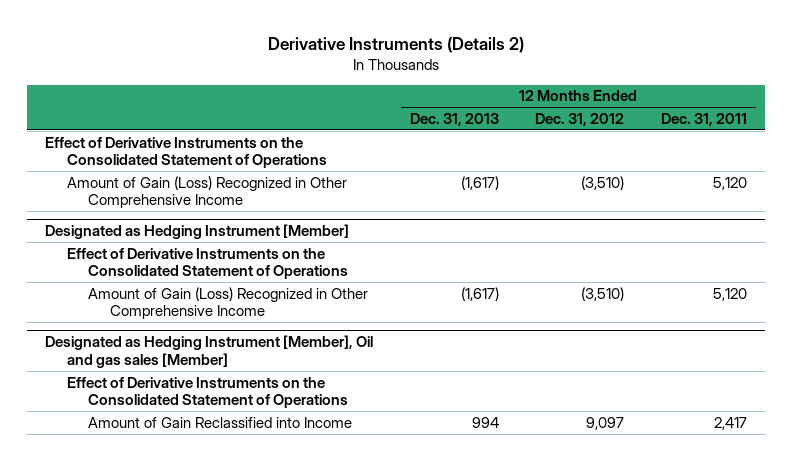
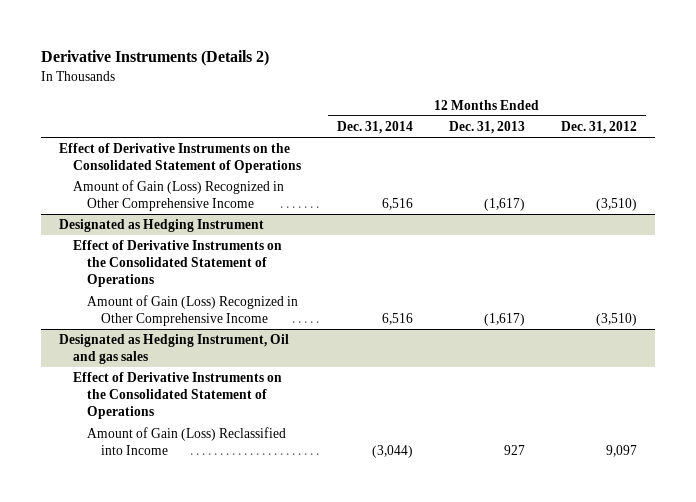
- | 12 Months Ended Dec. 31, 2013 | 12 Months Ended Dec. 31, 2012 | 12 Months Ended Dec. 31, 2011
+ | 12 Months Ended Dec. 31, 2014 | 12 Months Ended Dec. 31, 2013 | 12 Months Ended Dec. 31, 2012
- Designated as Hedging Instrument [Member]
+ Designated as Hedging Instrument
- Designated as Hedging Instrument [Member], Oil and gas sales [Member]
+ Designated as Hedging Instrument, Oil and gas sales
- Amount of Gain Reclassified into Income | 994 | 9,097 | 2,417
+ Amount of Gain (Loss) Reclassified into Income | (3,044) | 927 | 9,097

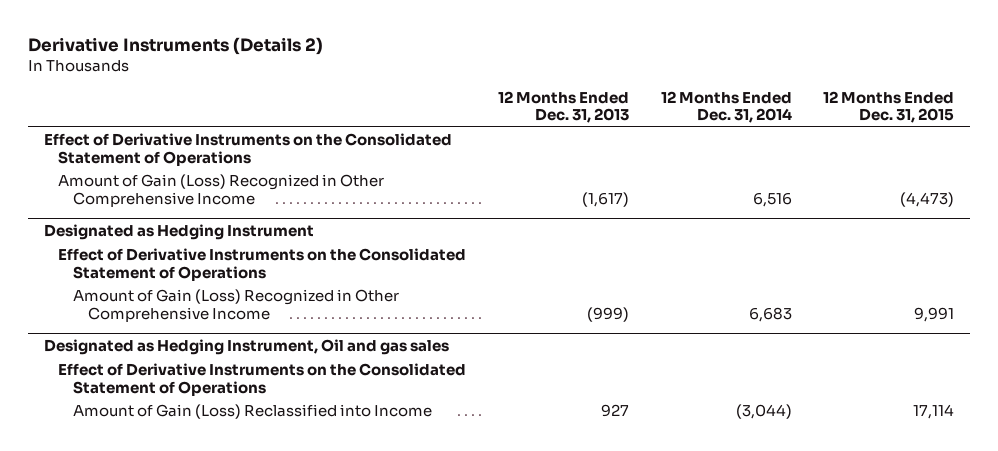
- | 12 Months Ended Dec. 31, 2014 | 12 Months Ended Dec. 31, 2013 | 12 Months Ended Dec. 31, 2012
+ | 12 Months Ended Dec. 31, 2013 | 12 Months Ended Dec. 31, 2014 | 12 Months Ended Dec. 31, 2015
@ Designated as Hedging Instrument
- Amount of Gain (Loss) Recognized in Other Comprehensive Income | 6,516 | (1,617) | (3,510)
+ Amount of Gain (Loss) Recognized in Other Comprehensive Income | (999) | 6,683 | 9,991

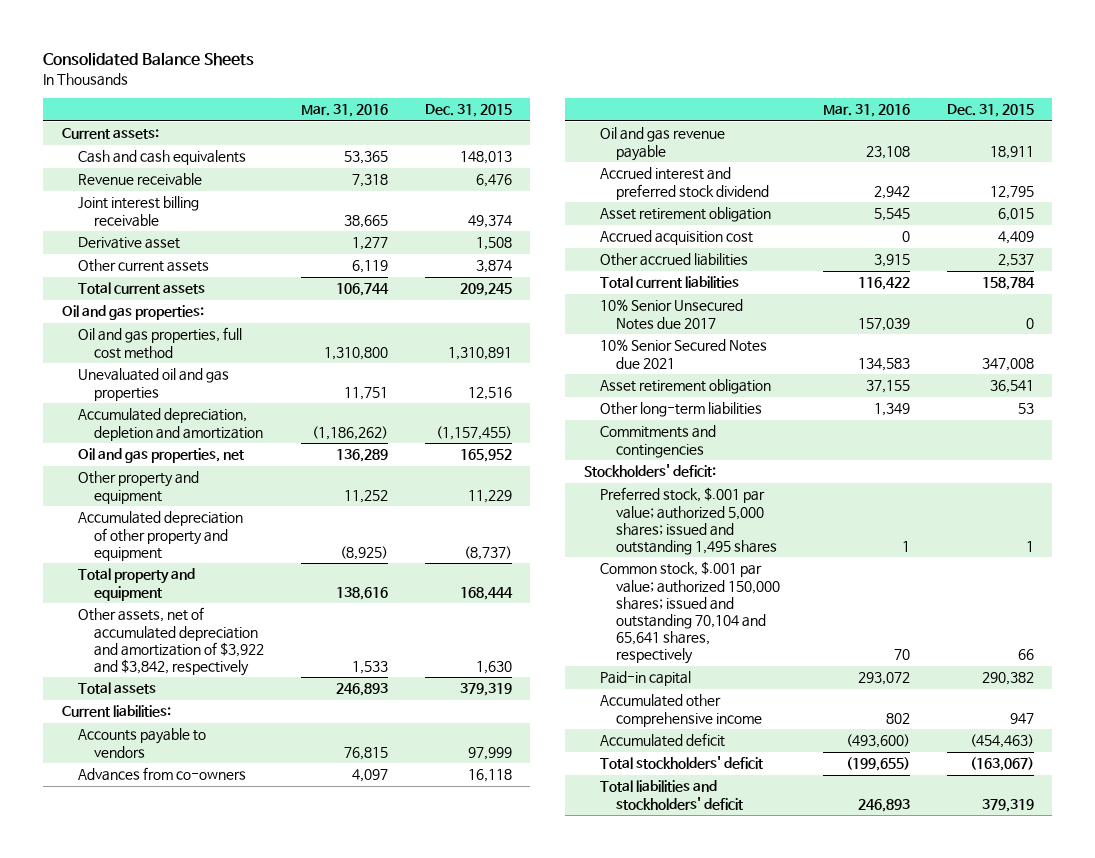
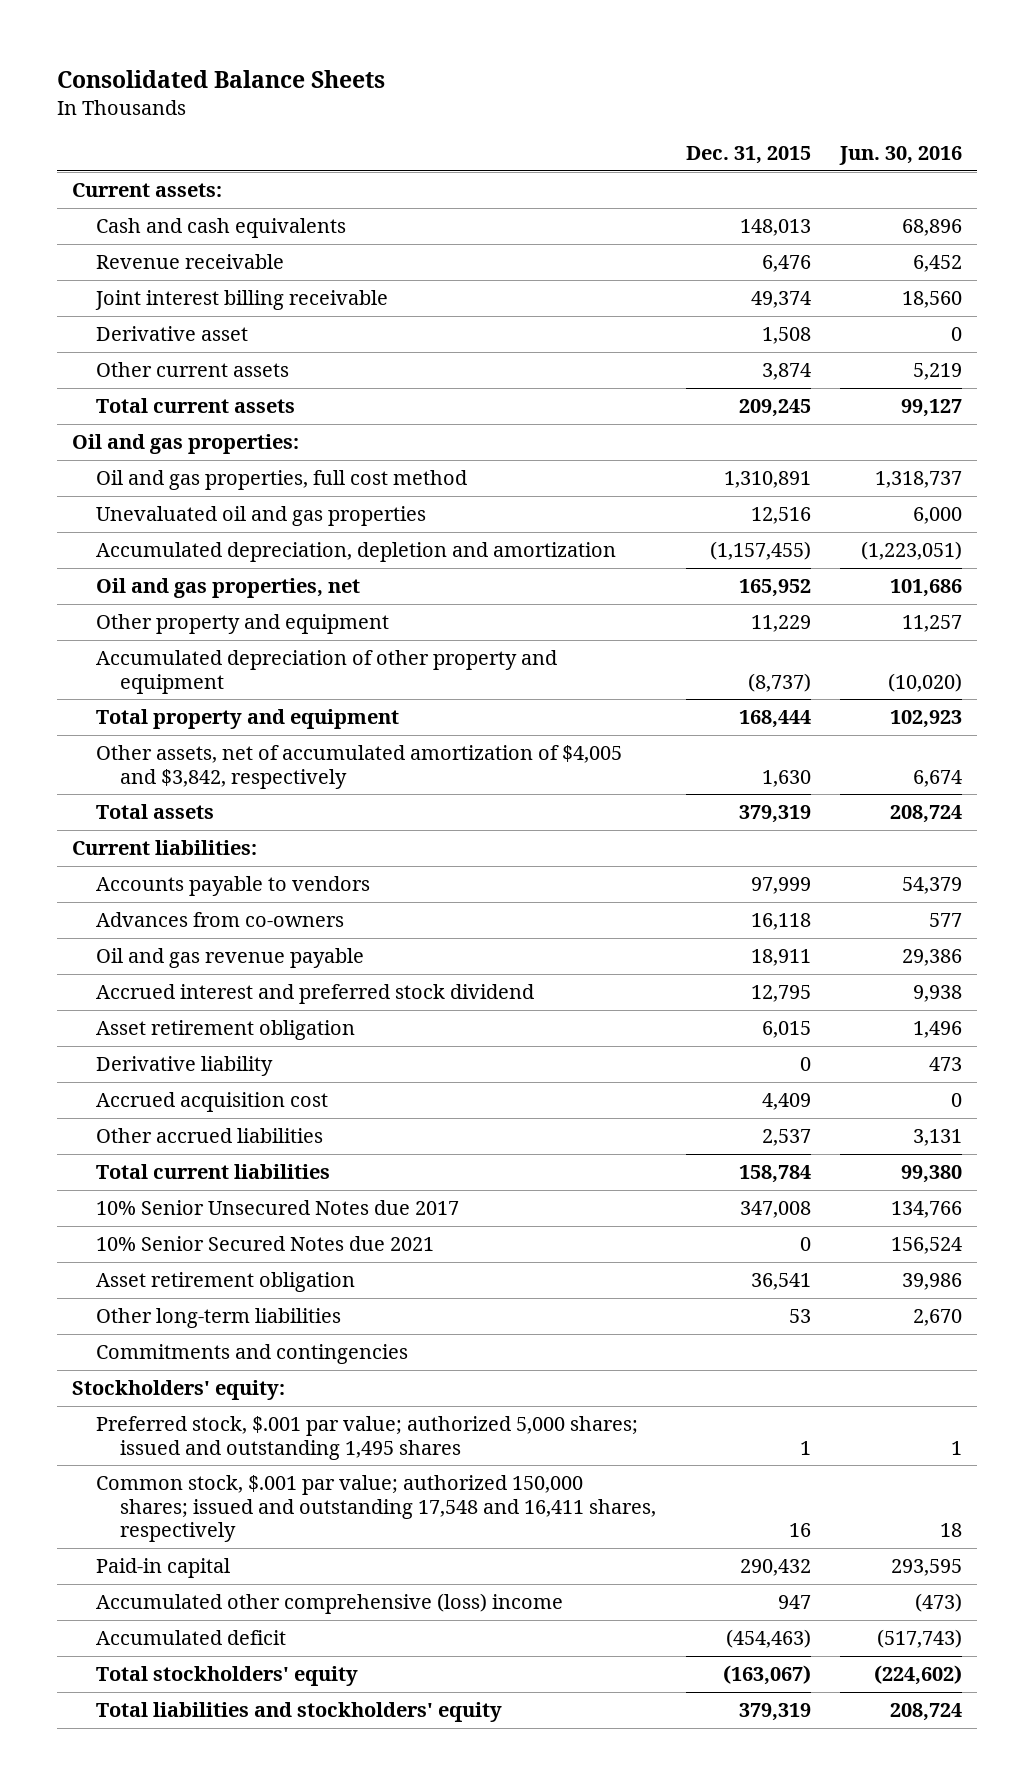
- | Mar. 31, 2016 | Dec. 31, 2015
+ | Dec. 31, 2015 | Jun. 30, 2016
- Other assets, net of accumulated depreciation and amortization of $3,922 and $3,842, respectively | 1,533 | 1,630
+ Other assets, net of accumulated amortization of $4,005 and $3,842, respectively | 1,630 | 6,674
+ Derivative liability | 0 | 473
- 10% Senior Unsecured Notes due 2017 | 157,039 | 0
- 10% Senior Secured Notes due 2021 | 134,583 | 347,008
+ 10% Senior Unsecured Notes due 2017 | 347,008 | 134,766
+ 10% Senior Secured Notes due 2021 | 0 | 156,524
- Stockholders' deficit:
+ Stockholders' equity:
- Common stock, $.001 par value; authorized 150,000 shares; issued and outstanding 70,104 and 65,641 shares, respectively | 70 | 66
- Paid-in capital | 293,072 | 290,382
- Accumulated other comprehensive income | 802 | 947
+ Common stock, $.001 par value; authorized 150,000 shares; issued and outstanding 17,548 and 16,411 shares, respectively | 16 | 18
+ Paid-in capital | 290,432 | 293,595
+ Accumulated other comprehensive (loss) income | 947 | (473)
- Total stockholders' deficit | (199,655) | (163,067)
- Total liabilities and stockholders' deficit | 246,893 | 379,319
+ Total stockholders' equity | (163,067) | (224,602)
+ Total liabilities and stockholders' equity | 379,319 | 208,724

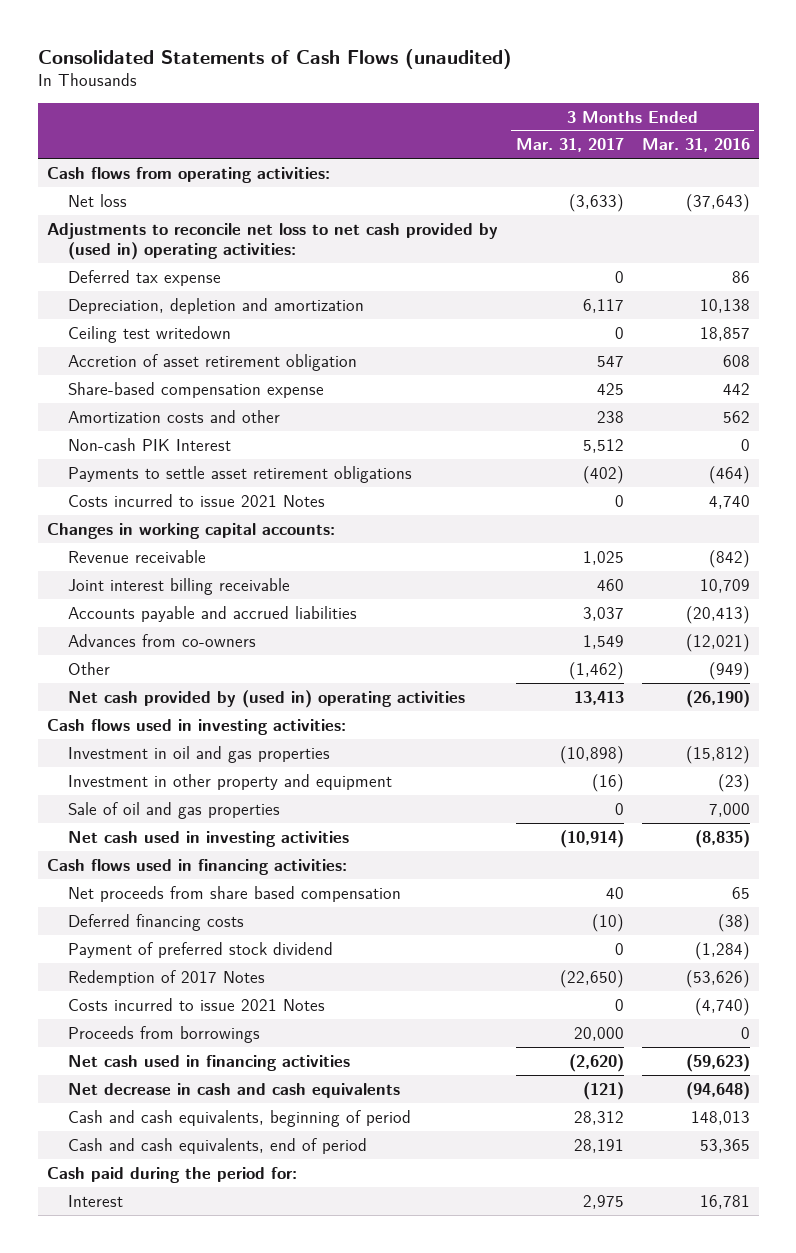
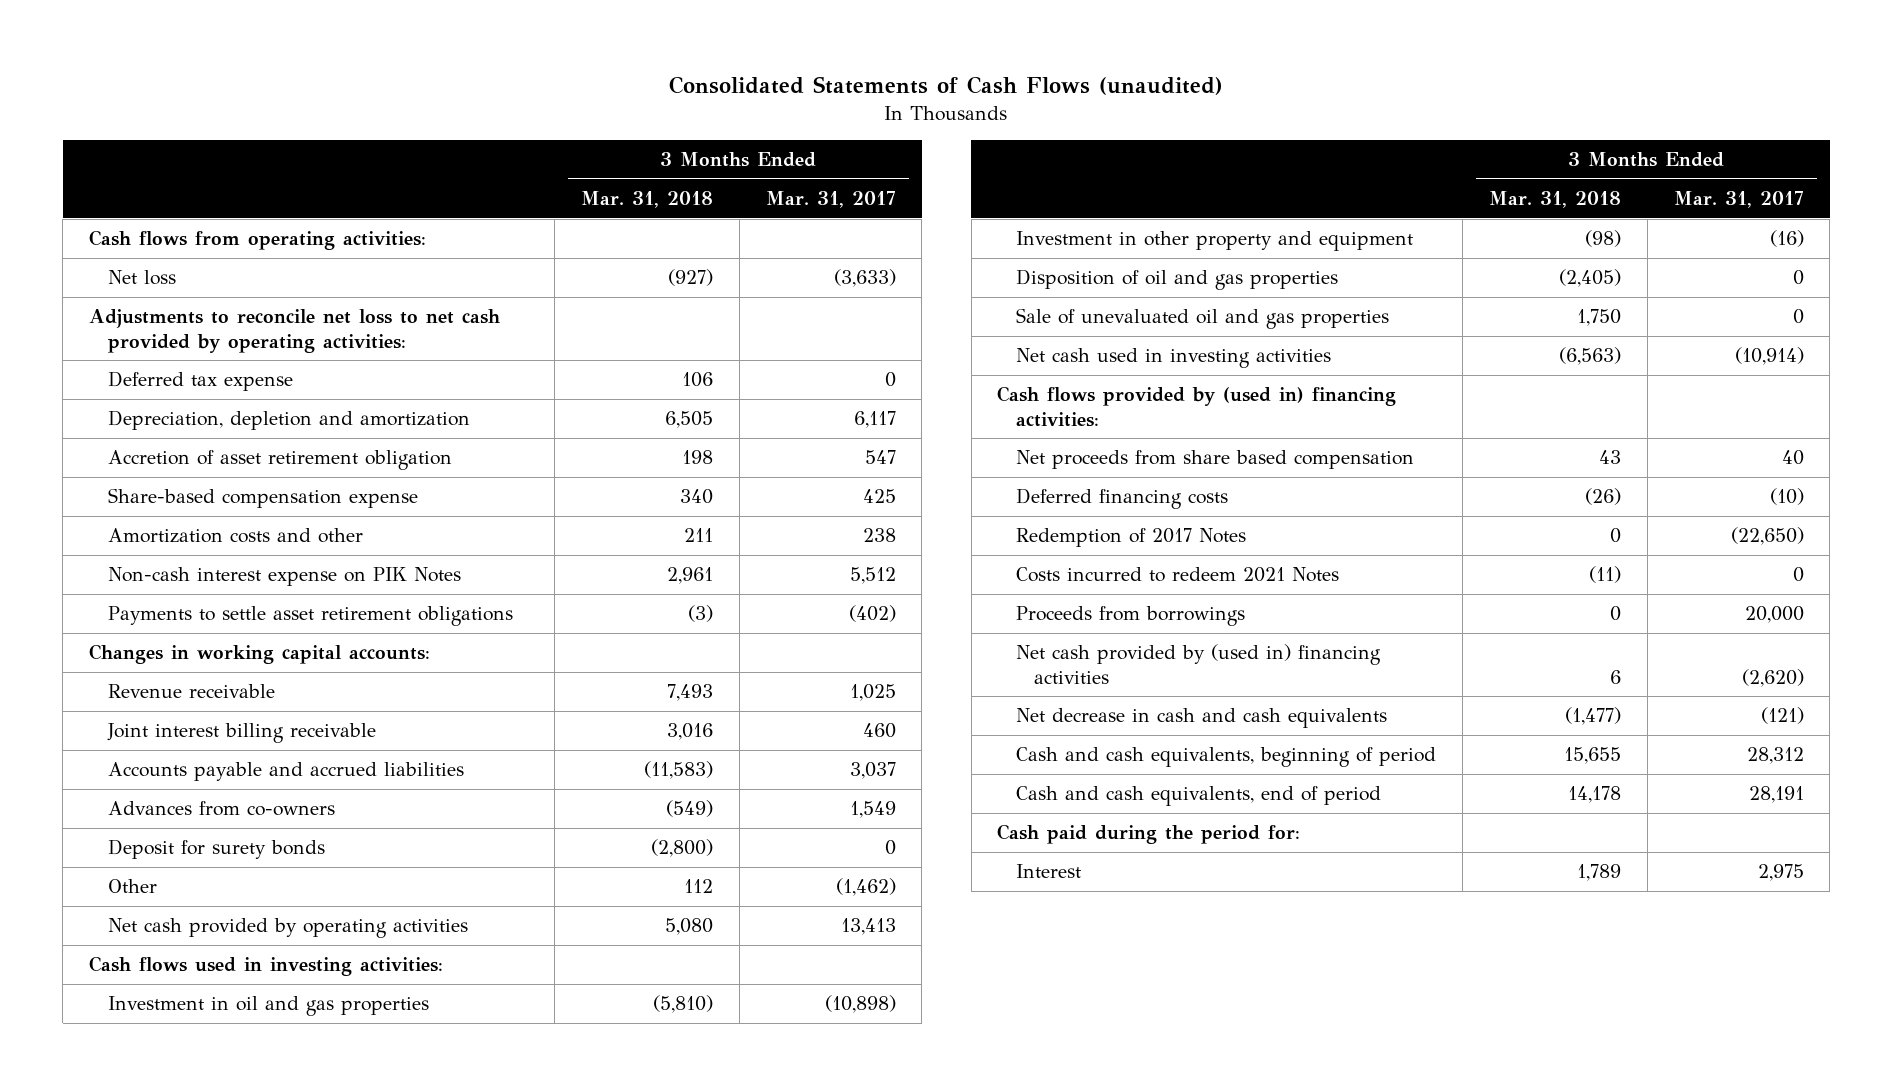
- | 3 Months Ended Mar. 31, 2017 | 3 Months Ended Mar. 31, 2016
+ | 3 Months Ended Mar. 31, 2018 | 3 Months Ended Mar. 31, 2017
- Adjustments to reconcile net loss to net cash provided by (used in) operating activities:
+ Adjustments to reconcile net loss to net cash provided by operating activities:
- Ceiling test writedown | 0 | 18,857
- Non-cash PIK Interest | 5,512 | 0
+ Non-cash interest expense on PIK Notes | 2,961 | 5,512
- Costs incurred to issue 2021 Notes | 0 | 4,740
+ Deposit for surety bonds | (2,800) | 0
- Net cash provided by (used in) operating activities | 13,413 | (26,190)
+ Net cash provided by operating activities | 5,080 | 13,413
- Sale of oil and gas properties | 0 | 7,000
+ Disposition of oil and gas properties | (2,405) | 0
+ Sale of unevaluated oil and gas properties | 1,750 | 0
- Cash flows used in financing activities:
+ Cash flows provided by (used in) financing activities:
- Payment of preferred stock dividend | 0 | (1,284)
- Costs incurred to issue 2021 Notes | 0 | (4,740)
+ Costs incurred to redeem 2021 Notes | (11) | 0
- Net cash used in financing activities | (2,620) | (59,623)
+ Net cash provided by (used in) financing activities | 6 | (2,620)

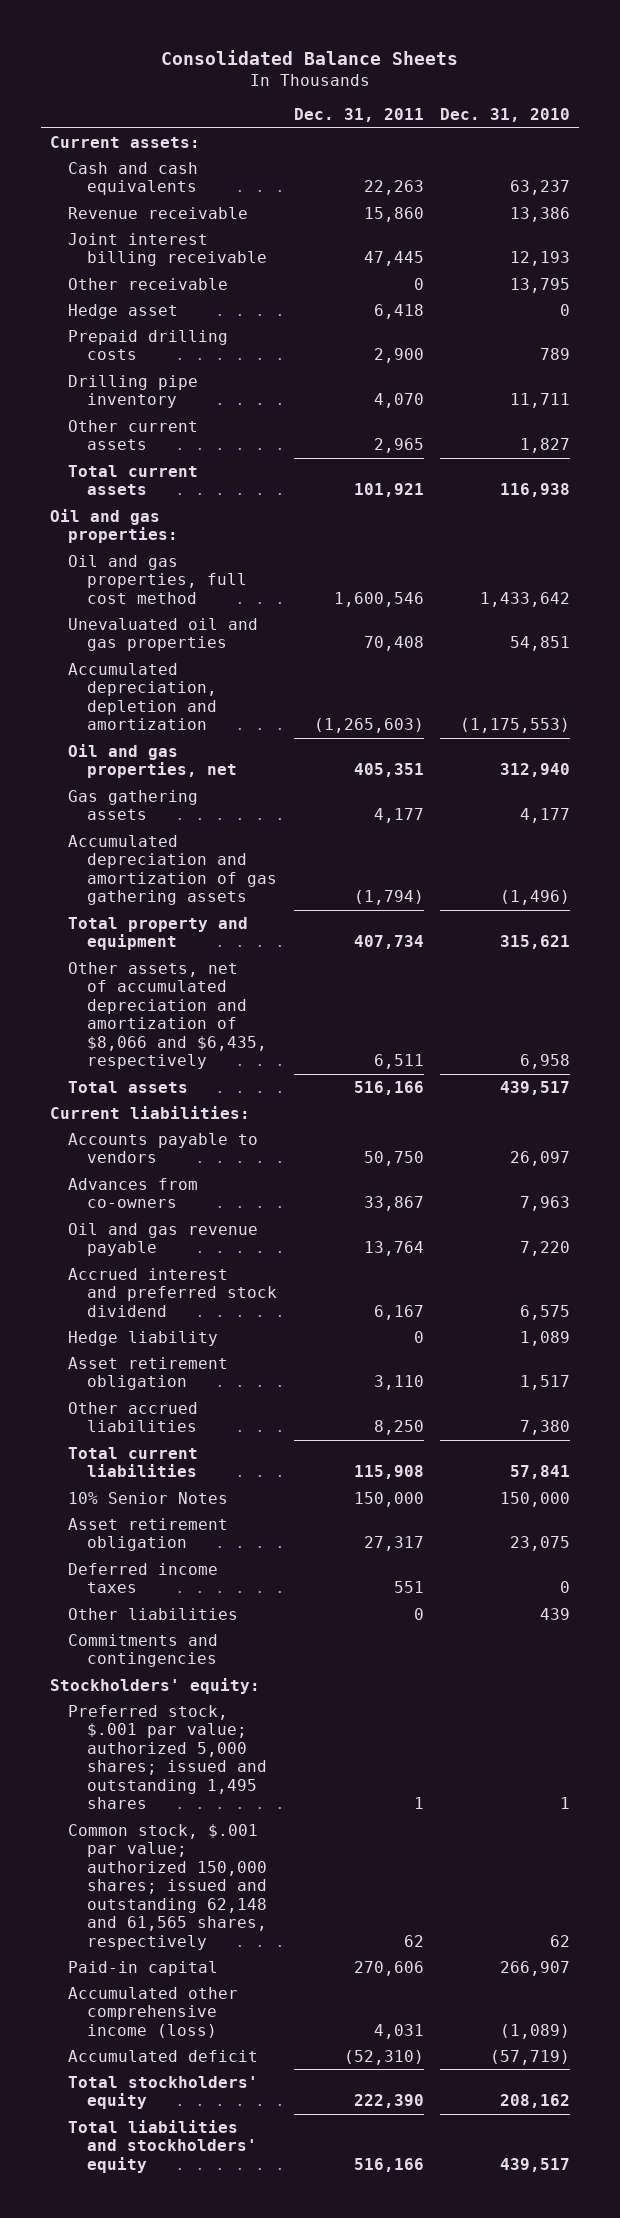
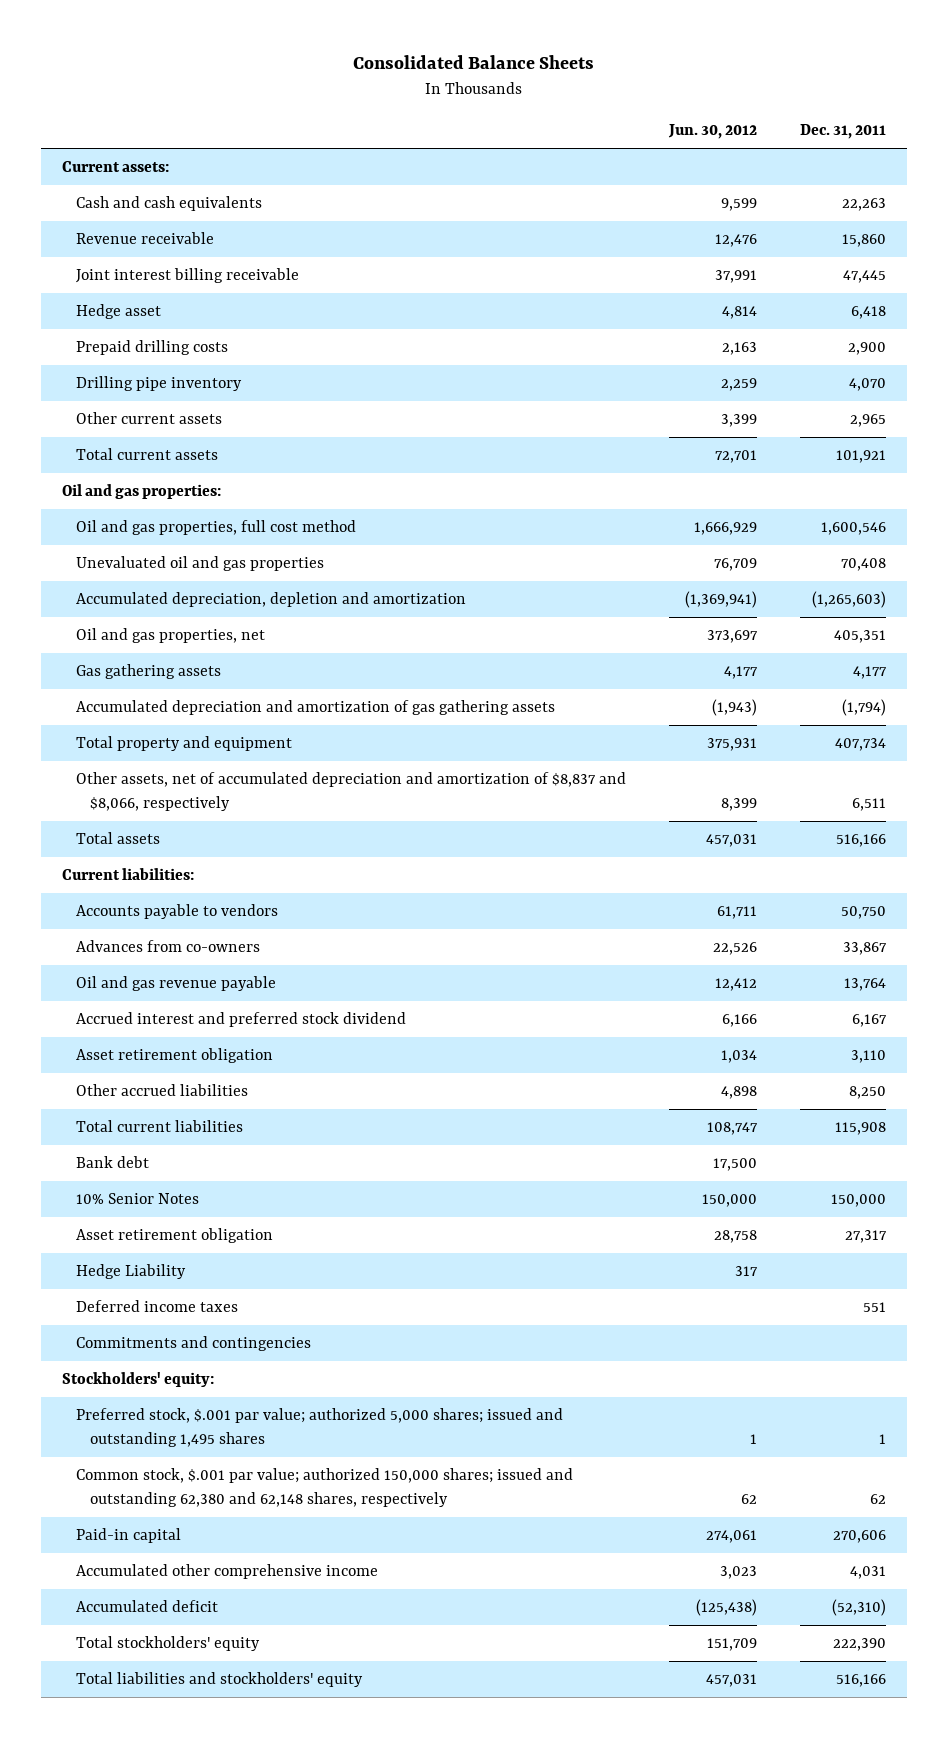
- | Dec. 31, 2011 | Dec. 31, 2010
+ | Jun. 30, 2012 | Dec. 31, 2011
- Other receivable | 0 | 13,795
- Other assets, net of accumulated depreciation and amortization of $8,066 and $6,435, respectively | 6,511 | 6,958
+ Other assets, net of accumulated depreciation and amortization of $8,837 and $8,066, respectively | 8,399 | 6,511
- Hedge liability | 0 | 1,089
+ Bank debt | 17,500 |
+ Hedge Liability | 317 |
- Other liabilities | 0 | 439
- Common stock, $.001 par value; authorized 150,000 shares; issued and outstanding 62,148 and 61,565 shares, respectively | 62 | 62
+ Common stock, $.001 par value; authorized 150,000 shares; issued and outstanding 62,380 and 62,148 shares, respectively | 62 | 62
- Accumulated other comprehensive income (loss) | 4,031 | (1,089)
+ Accumulated other comprehensive income | 3,023 | 4,031

